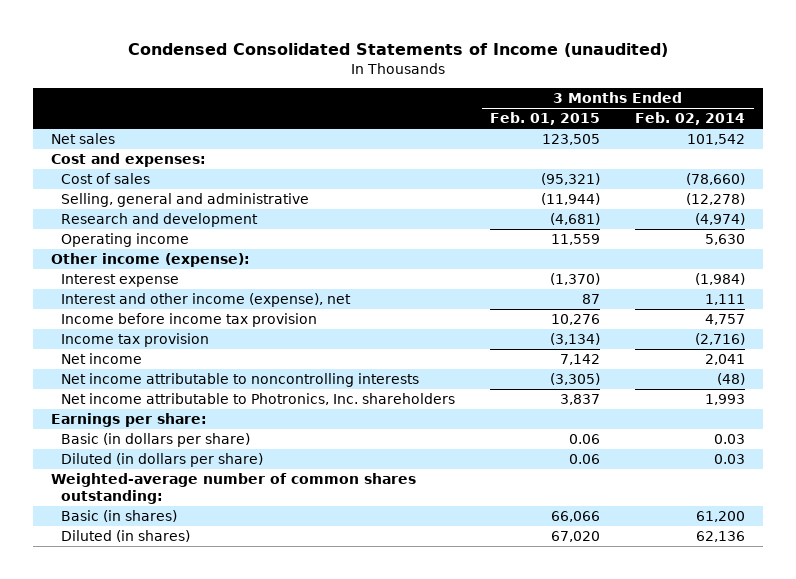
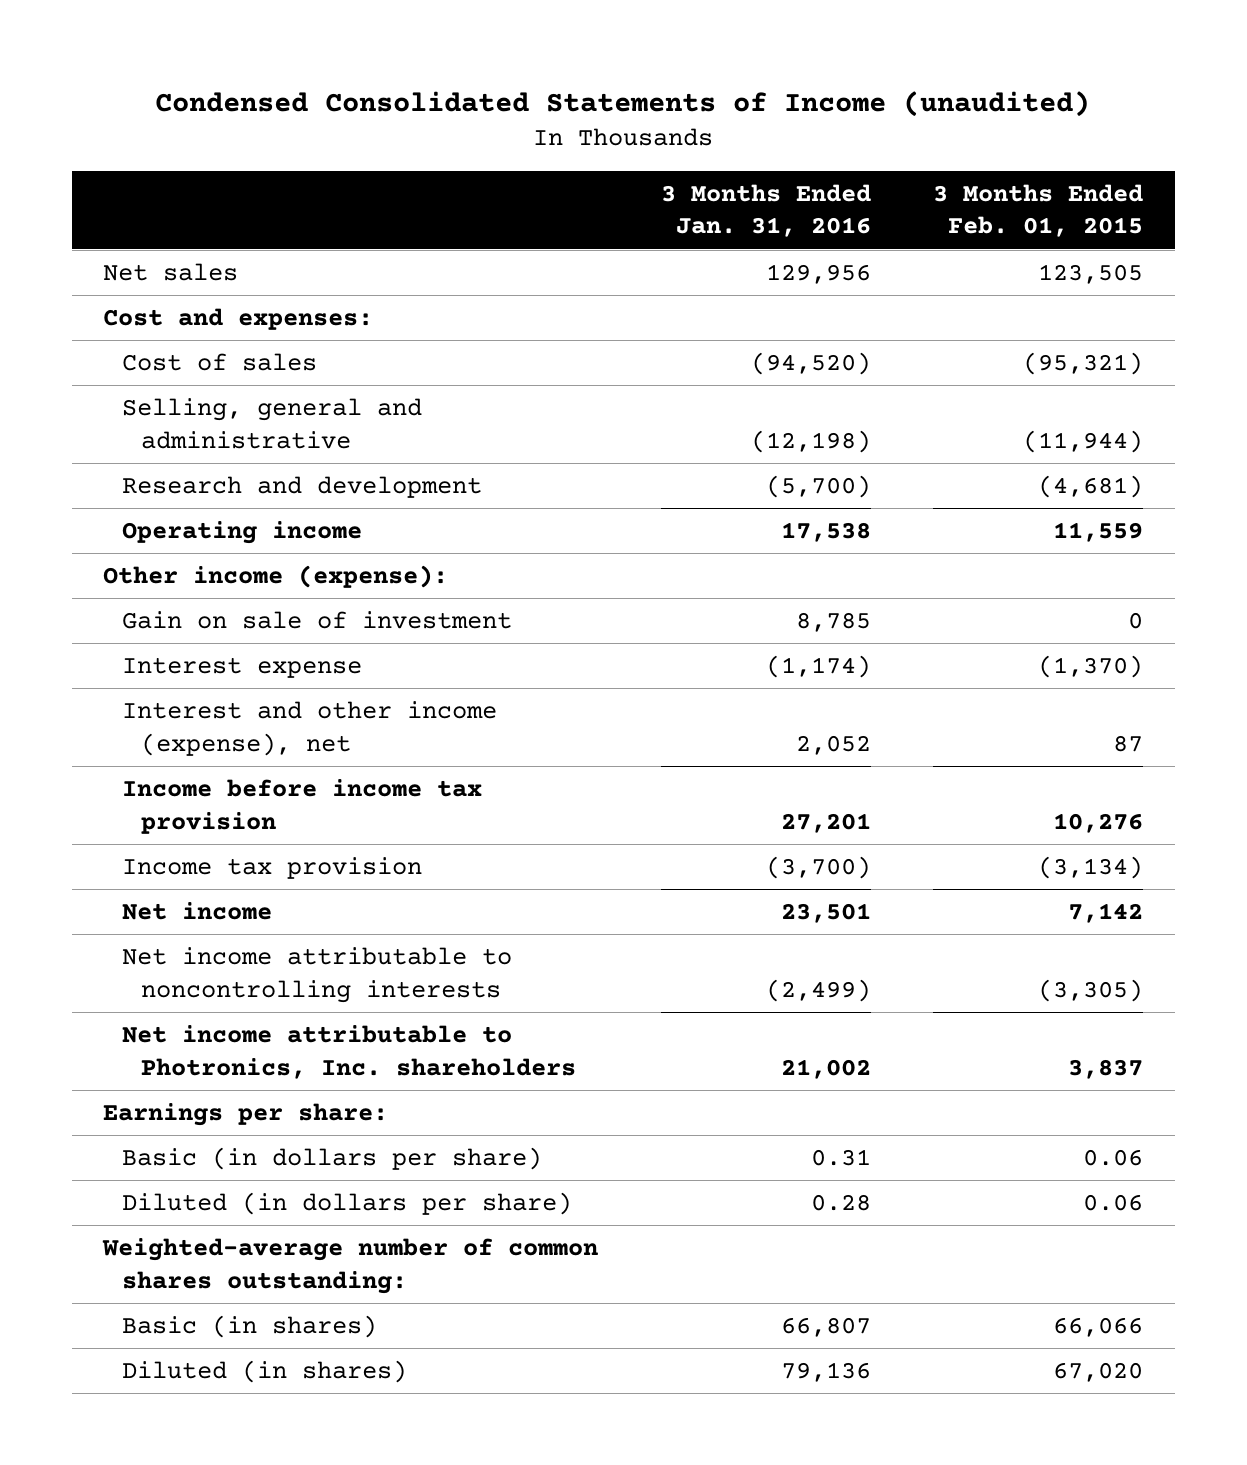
- | 3 Months Ended Feb. 01, 2015 | 3 Months Ended Feb. 02, 2014
+ | 3 Months Ended Jan. 31, 2016 | 3 Months Ended Feb. 01, 2015
+ Gain on sale of investment | 8,785 | 0

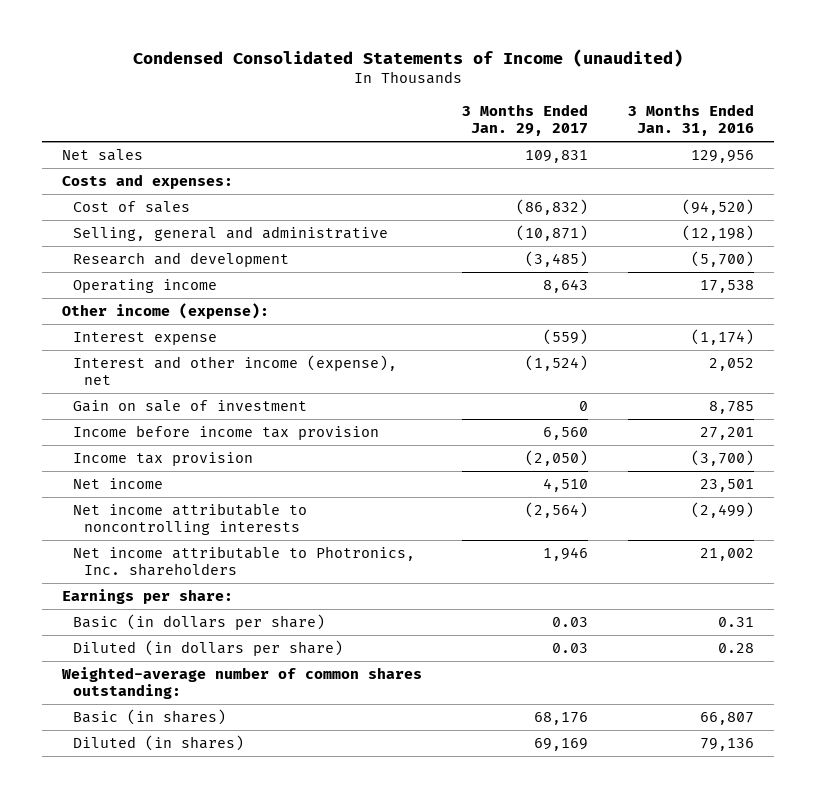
- | 3 Months Ended Jan. 31, 2016 | 3 Months Ended Feb. 01, 2015
+ | 3 Months Ended Jan. 29, 2017 | 3 Months Ended Jan. 31, 2016
- Cost and expenses:
+ Costs and expenses:
moved down: Gain on sale of investment | 0 | 8,785

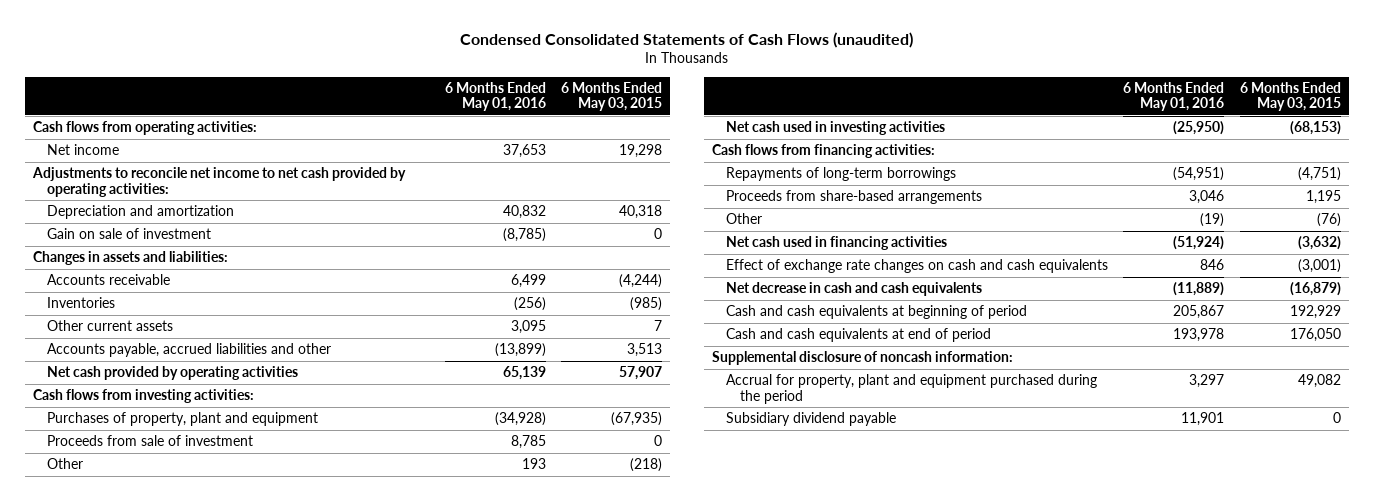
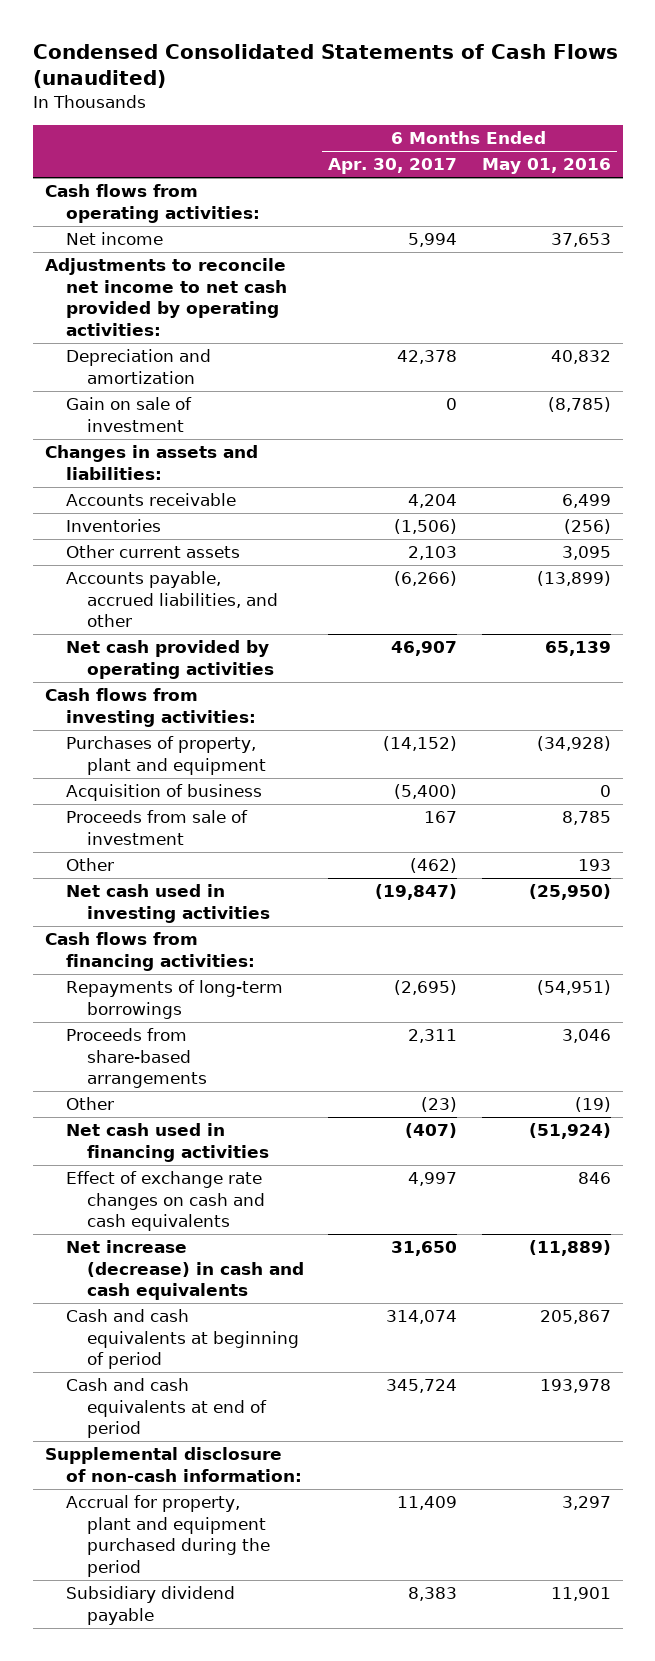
- | 6 Months Ended May 01, 2016 | 6 Months Ended May 03, 2015
+ | 6 Months Ended Apr. 30, 2017 | 6 Months Ended May 01, 2016
- Accounts payable, accrued liabilities and other | (13,899) | 3,513
+ Accounts payable, accrued liabilities, and other | (6,266) | (13,899)
+ Acquisition of business | (5,400) | 0
- Net decrease in cash and cash equivalents | (11,889) | (16,879)
+ Net increase (decrease) in cash and cash equivalents | 31,650 | (11,889)
- Supplemental disclosure of noncash information:
+ Supplemental disclosure of non-cash information:

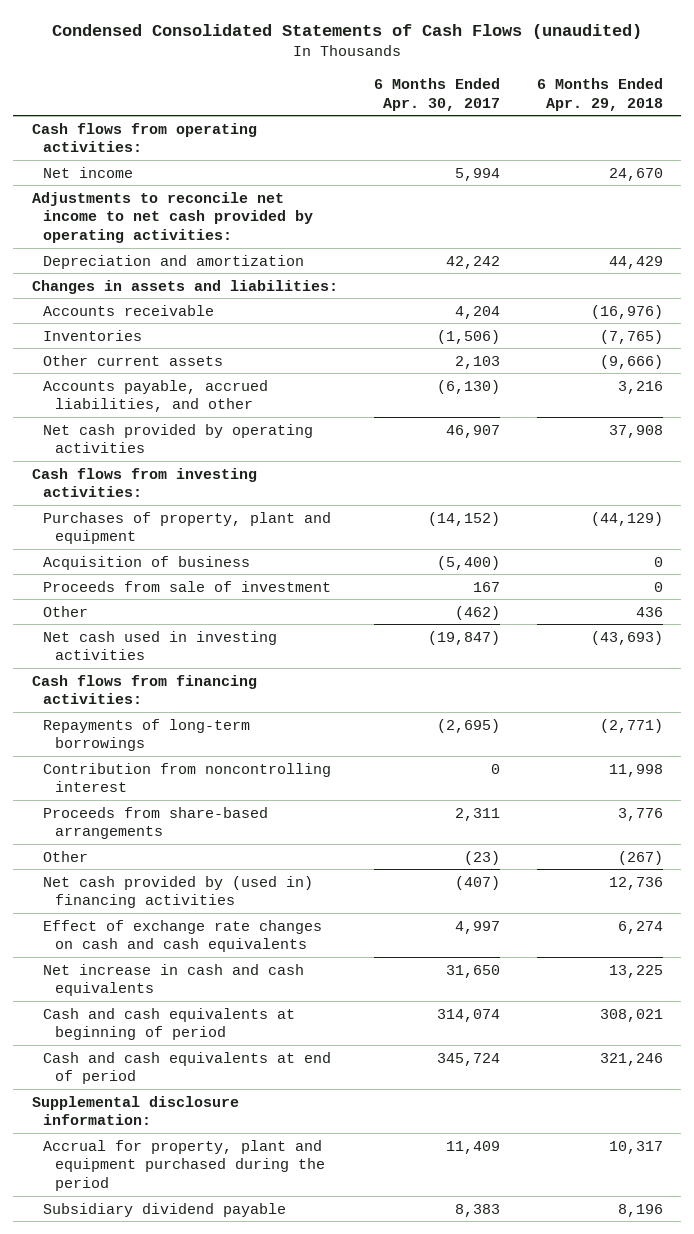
- | 6 Months Ended Apr. 30, 2017 | 6 Months Ended May 01, 2016
+ | 6 Months Ended Apr. 30, 2017 | 6 Months Ended Apr. 29, 2018
- Depreciation and amortization | 42,378 | 40,832
- Gain on sale of investment | 0 | (8,785)
+ Depreciation and amortization | 42,242 | 44,429
- Accounts payable, accrued liabilities, and other | (6,266) | (13,899)
+ Accounts payable, accrued liabilities, and other | (6,130) | 3,216
+ Contribution from noncontrolling interest | 0 | 11,998
- Net cash used in financing activities | (407) | (51,924)
+ Net cash provided by (used in) financing activities | (407) | 12,736
- Net increase (decrease) in cash and cash equivalents | 31,650 | (11,889)
+ Net increase in cash and cash equivalents | 31,650 | 13,225
- Supplemental disclosure of non-cash information:
+ Supplemental disclosure information:

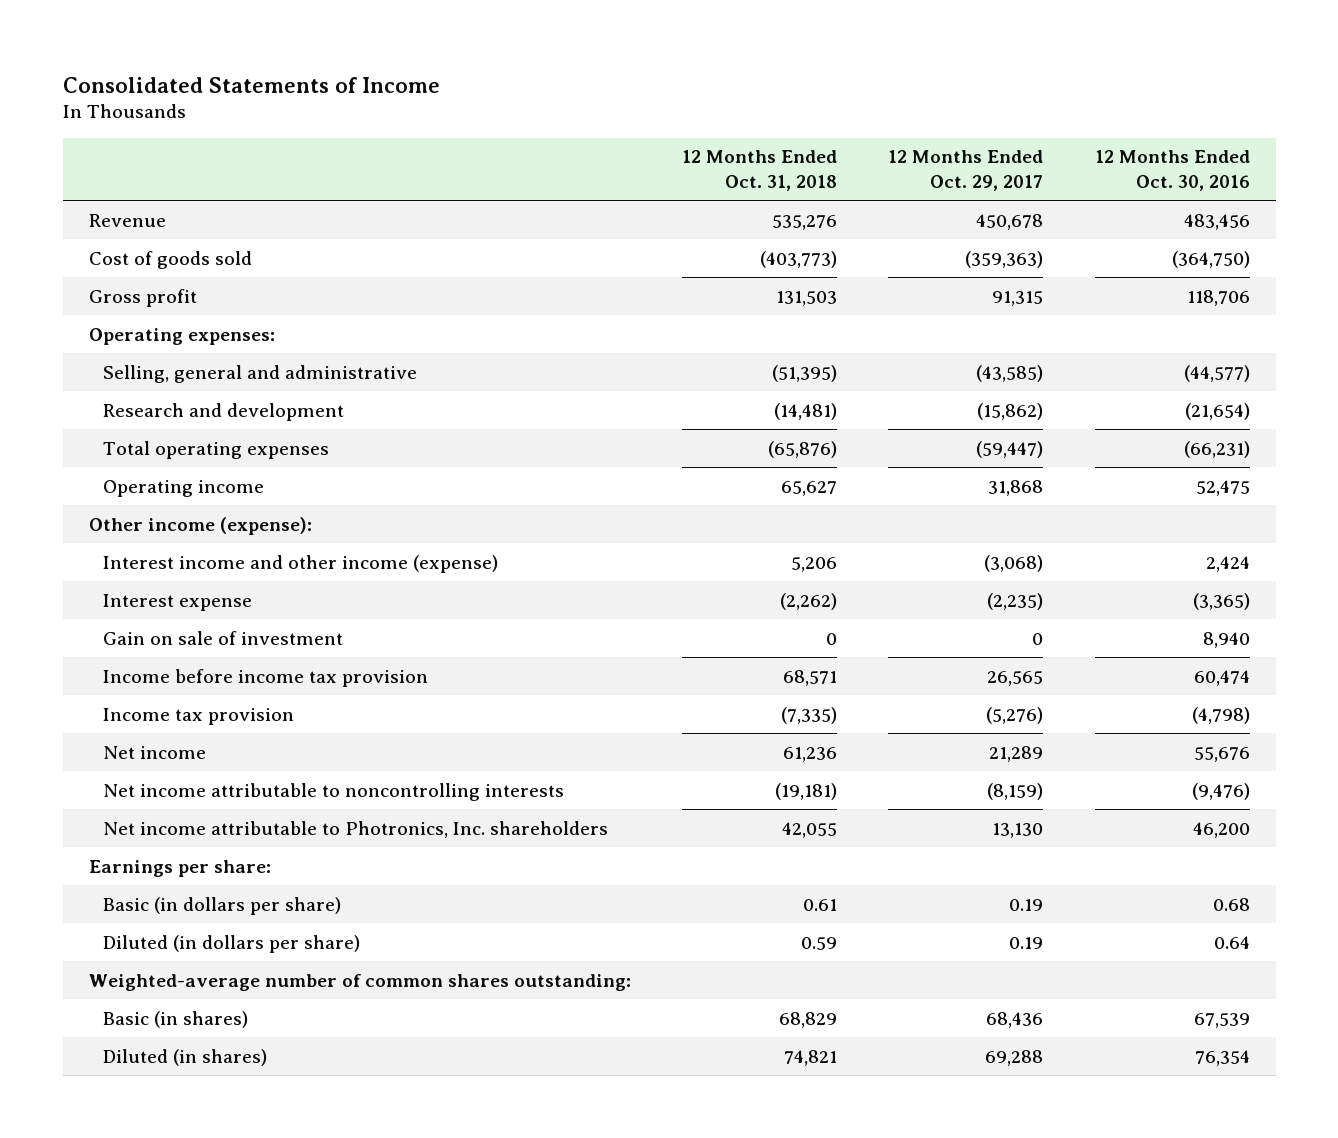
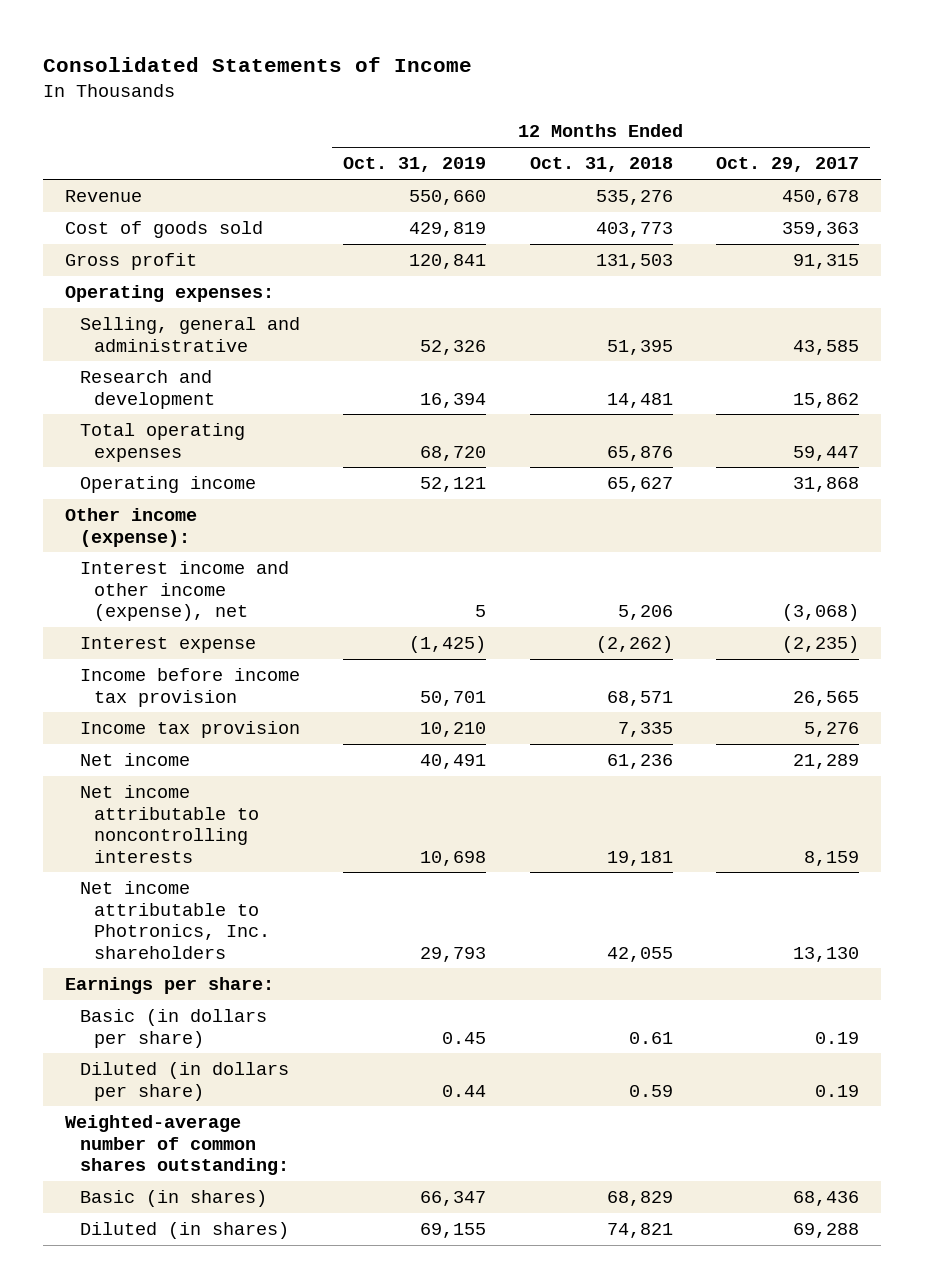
- | 12 Months Ended Oct. 31, 2018 | 12 Months Ended Oct. 29, 2017 | 12 Months Ended Oct. 30, 2016
+ | 12 Months Ended Oct. 31, 2019 | 12 Months Ended Oct. 31, 2018 | 12 Months Ended Oct. 29, 2017
- Cost of goods sold | (403,773) | (359,363) | (364,750)
+ Cost of goods sold | 429,819 | 403,773 | 359,363
- Selling, general and administrative | (51,395) | (43,585) | (44,577)
- Research and development | (14,481) | (15,862) | (21,654)
- Total operating expenses | (65,876) | (59,447) | (66,231)
+ Selling, general and administrative | 52,326 | 51,395 | 43,585
+ Research and development | 16,394 | 14,481 | 15,862
+ Total operating expenses | 68,720 | 65,876 | 59,447
- Interest income and other income (expense) | 5,206 | (3,068) | 2,424
+ Interest income and other income (expense), net | 5 | 5,206 | (3,068)
- Gain on sale of investment | 0 | 0 | 8,940
- Income tax provision | (7,335) | (5,276) | (4,798)
+ Income tax provision | 10,210 | 7,335 | 5,276
- Net income attributable to noncontrolling interests | (19,181) | (8,159) | (9,476)
+ Net income attributable to noncontrolling interests | 10,698 | 19,181 | 8,159

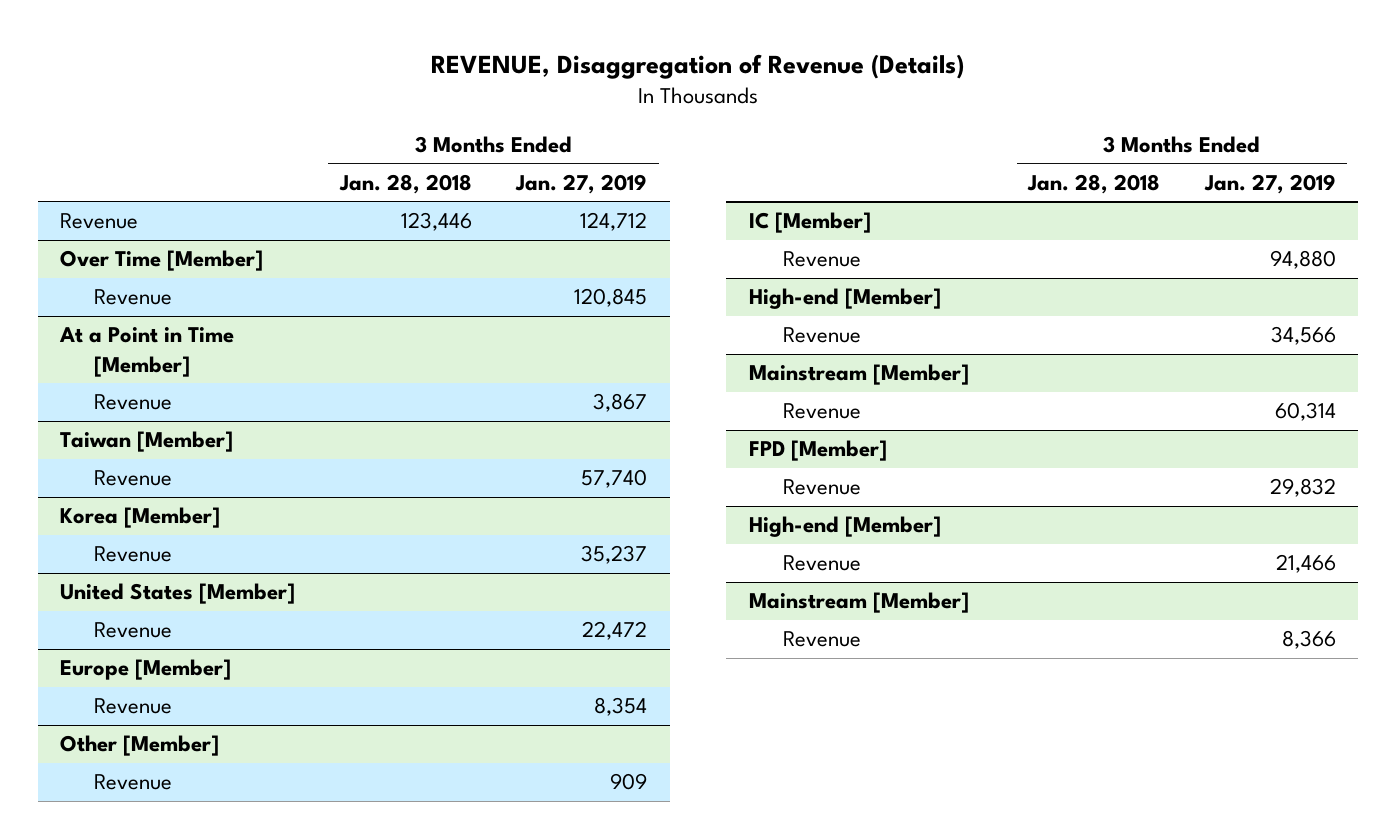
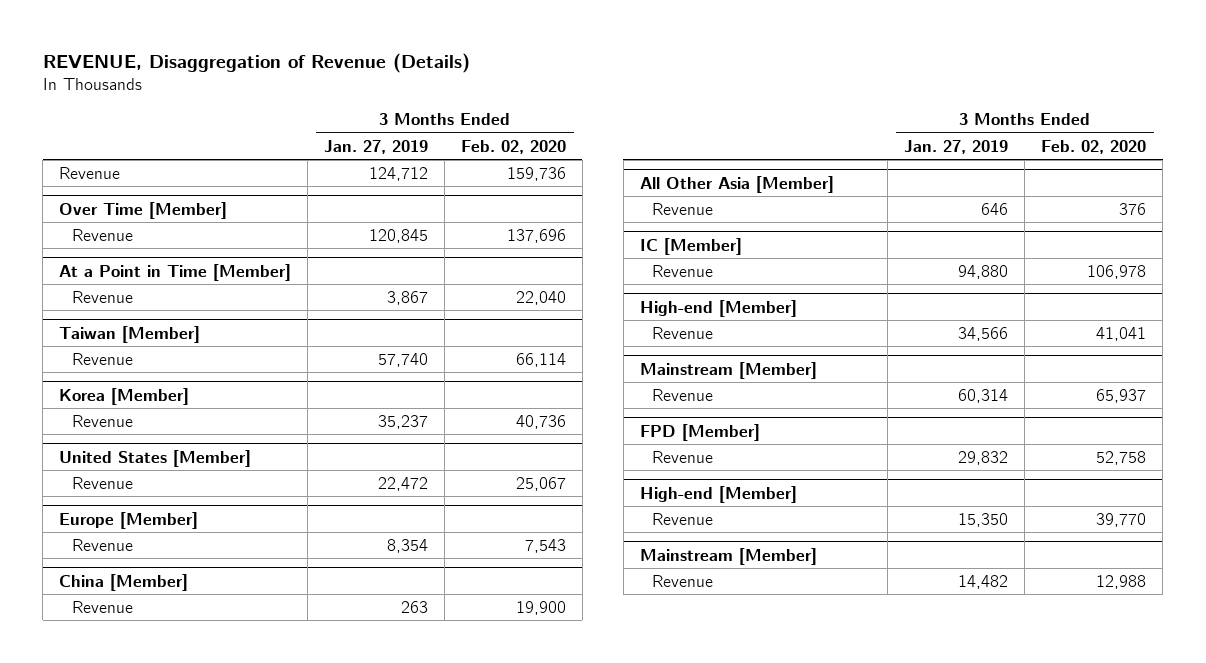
- | 3 Months Ended Jan. 28, 2018 | 3 Months Ended Jan. 27, 2019
+ | 3 Months Ended Jan. 27, 2019 | 3 Months Ended Feb. 02, 2020
- Other [Member]
- Revenue | | 909
+ China [Member]
+ Revenue | 263 | 19,900
+ All Other Asia [Member]
+ Revenue | 646 | 376
@ High-end [Member]
- Revenue | | 21,466
+ Revenue | 15,350 | 39,770
@ Mainstream [Member]
- Revenue | | 8,366
+ Revenue | 14,482 | 12,988

